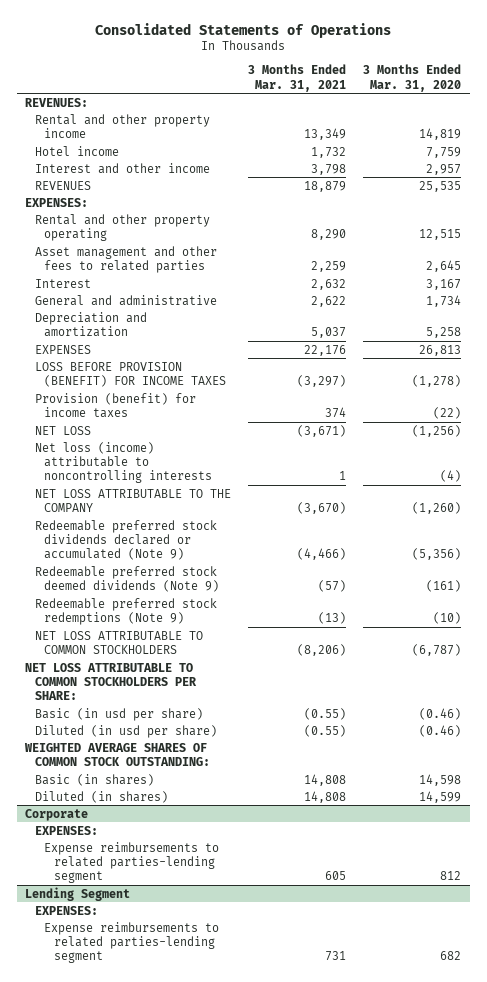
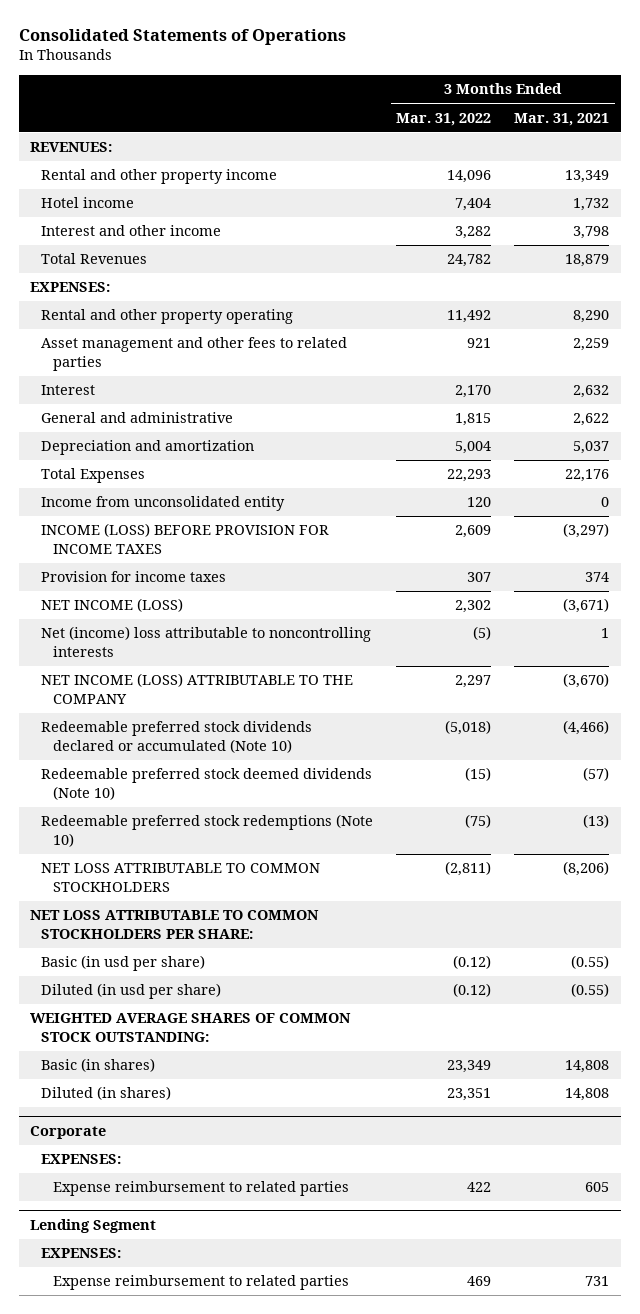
- | 3 Months Ended Mar. 31, 2021 | 3 Months Ended Mar. 31, 2020
+ | 3 Months Ended Mar. 31, 2022 | 3 Months Ended Mar. 31, 2021
- REVENUES | 18,879 | 25,535
+ Total Revenues | 24,782 | 18,879
- EXPENSES | 22,176 | 26,813
- LOSS BEFORE PROVISION (BENEFIT) FOR INCOME TAXES | (3,297) | (1,278)
- Provision (benefit) for income taxes | 374 | (22)
- NET LOSS | (3,671) | (1,256)
- Net loss (income) attributable to noncontrolling interests | 1 | (4)
- NET LOSS ATTRIBUTABLE TO THE COMPANY | (3,670) | (1,260)
- Redeemable preferred stock dividends declared or accumulated (Note 9) | (4,466) | (5,356)
- Redeemable preferred stock deemed dividends (Note 9) | (57) | (161)
- Redeemable preferred stock redemptions (Note 9) | (13) | (10)
+ Total Expenses | 22,293 | 22,176
+ Income from unconsolidated entity | 120 | 0
+ INCOME (LOSS) BEFORE PROVISION FOR INCOME TAXES | 2,609 | (3,297)
+ Provision for income taxes | 307 | 374
+ NET INCOME (LOSS) | 2,302 | (3,671)
+ Net (income) loss attributable to noncontrolling interests | (5) | 1
+ NET INCOME (LOSS) ATTRIBUTABLE TO THE COMPANY | 2,297 | (3,670)
+ Redeemable preferred stock dividends declared or accumulated (Note 10) | (5,018) | (4,466)
+ Redeemable preferred stock deemed dividends (Note 10) | (15) | (57)
+ Redeemable preferred stock redemptions (Note 10) | (75) | (13)
@ Corporate
- Expense reimbursements to related parties-lending segment | 605 | 812
+ Expense reimbursement to related parties | 422 | 605
@ Lending Segment
- Expense reimbursements to related parties-lending segment | 731 | 682
+ Expense reimbursement to related parties | 469 | 731

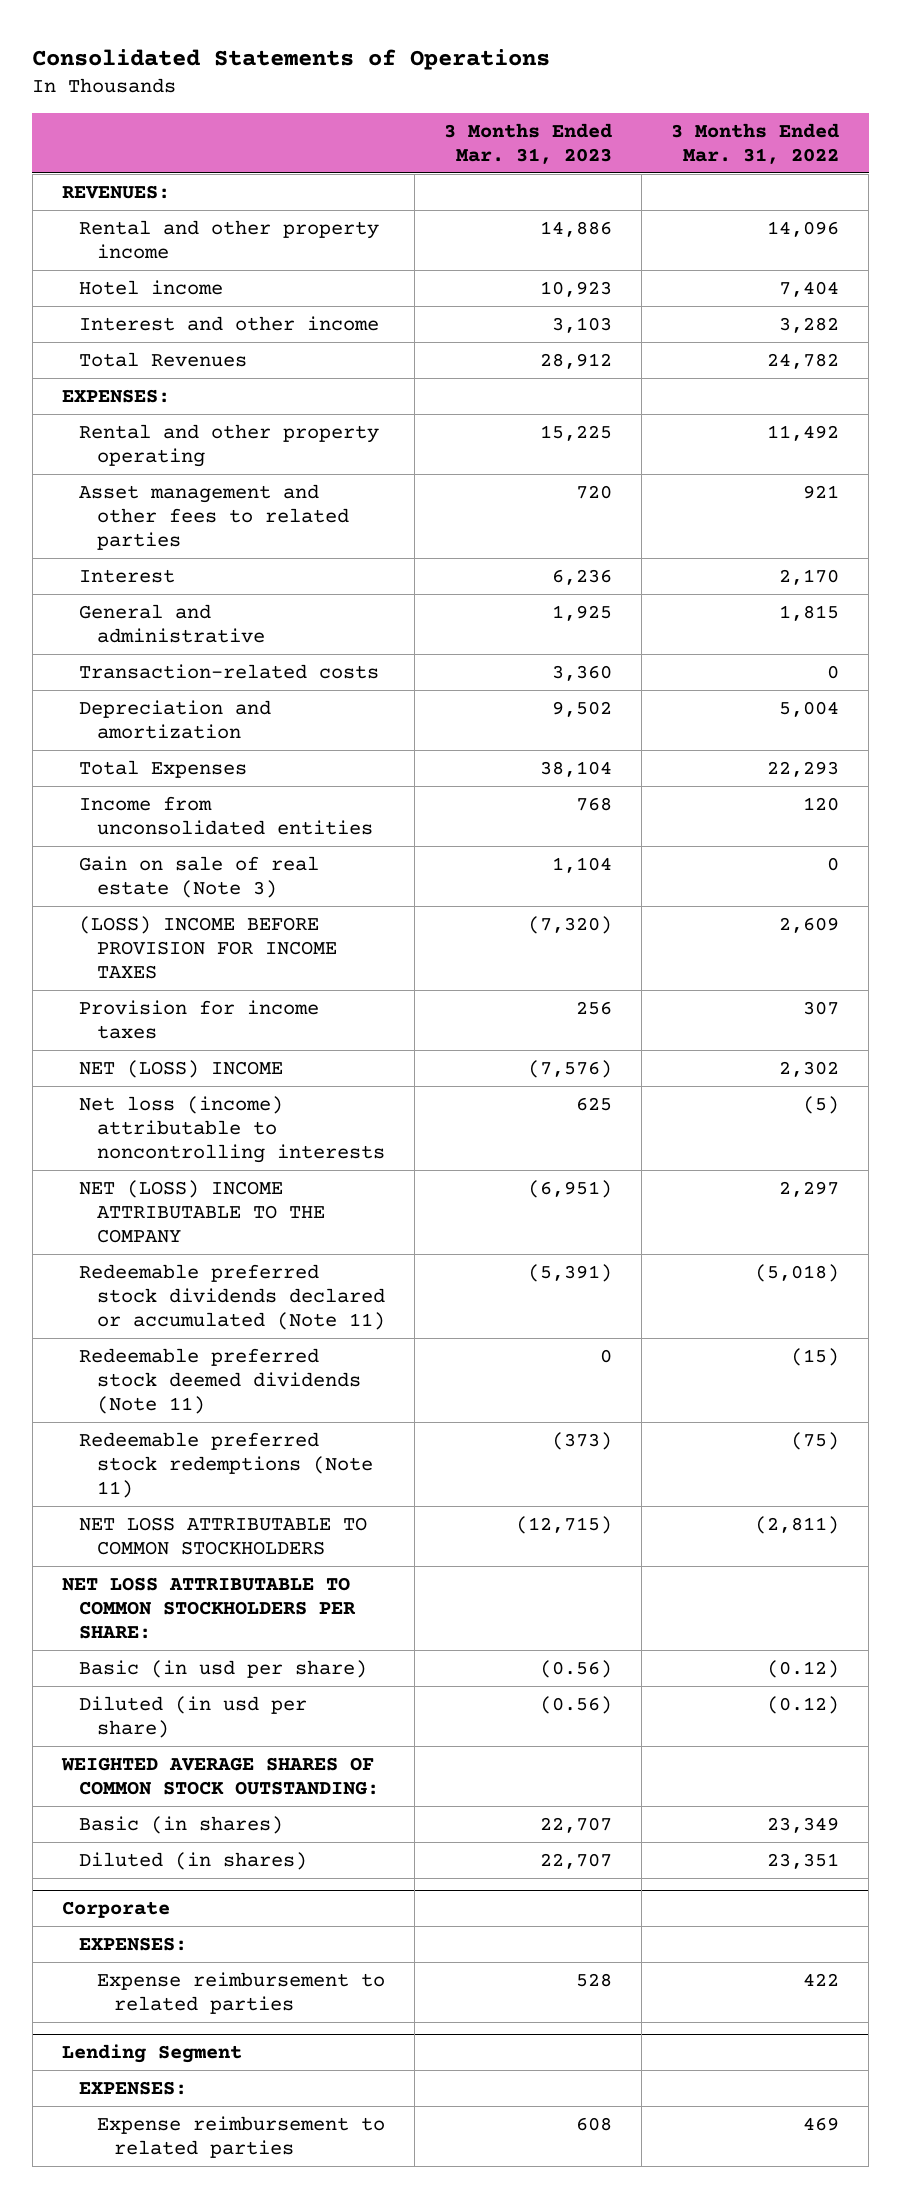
- | 3 Months Ended Mar. 31, 2022 | 3 Months Ended Mar. 31, 2021
+ | 3 Months Ended Mar. 31, 2023 | 3 Months Ended Mar. 31, 2022
+ Transaction-related costs | 3,360 | 0
- Income from unconsolidated entity | 120 | 0
- INCOME (LOSS) BEFORE PROVISION FOR INCOME TAXES | 2,609 | (3,297)
+ Income from unconsolidated entities | 768 | 120
+ Gain on sale of real estate (Note 3) | 1,104 | 0
+ (LOSS) INCOME BEFORE PROVISION FOR INCOME TAXES | (7,320) | 2,609
- NET INCOME (LOSS) | 2,302 | (3,671)
- Net (income) loss attributable to noncontrolling interests | (5) | 1
- NET INCOME (LOSS) ATTRIBUTABLE TO THE COMPANY | 2,297 | (3,670)
- Redeemable preferred stock dividends declared or accumulated (Note 10) | (5,018) | (4,466)
- Redeemable preferred stock deemed dividends (Note 10) | (15) | (57)
- Redeemable preferred stock redemptions (Note 10) | (75) | (13)
+ NET (LOSS) INCOME | (7,576) | 2,302
+ Net loss (income) attributable to noncontrolling interests | 625 | (5)
+ NET (LOSS) INCOME ATTRIBUTABLE TO THE COMPANY | (6,951) | 2,297
+ Redeemable preferred stock dividends declared or accumulated (Note 11) | (5,391) | (5,018)
+ Redeemable preferred stock deemed dividends (Note 11) | 0 | (15)
+ Redeemable preferred stock redemptions (Note 11) | (373) | (75)

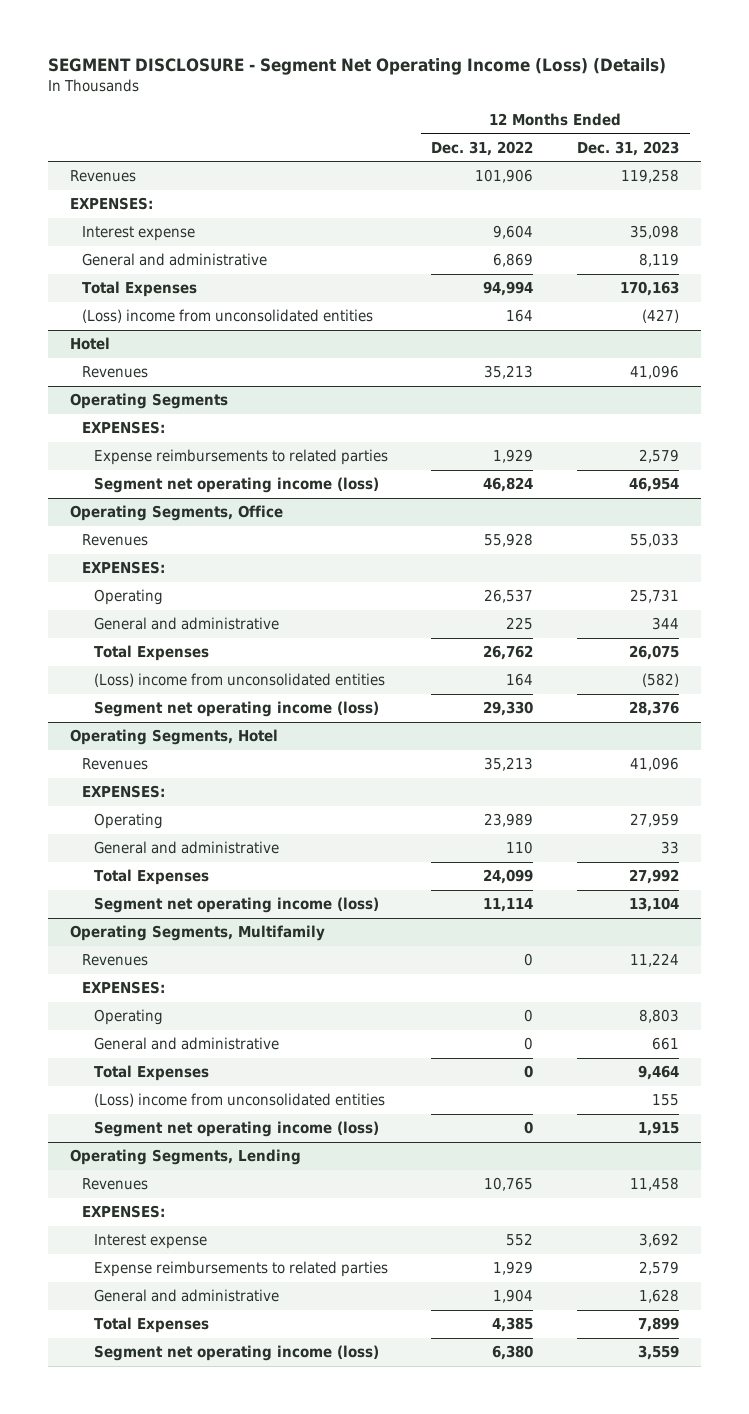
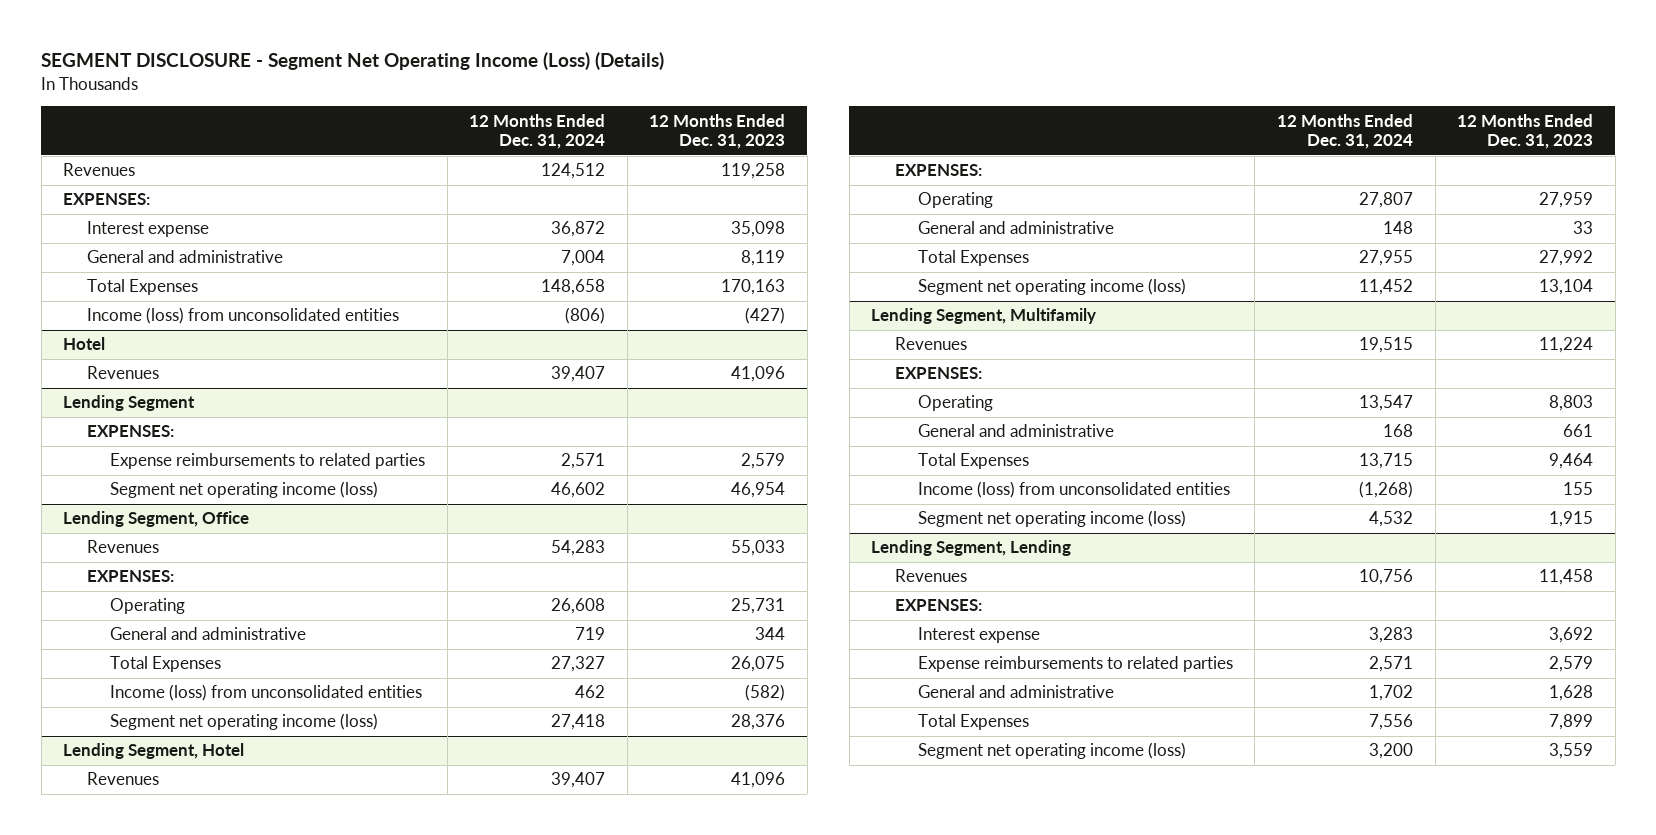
- | 12 Months Ended Dec. 31, 2022 | 12 Months Ended Dec. 31, 2023
+ | 12 Months Ended Dec. 31, 2024 | 12 Months Ended Dec. 31, 2023
- (Loss) income from unconsolidated entities | 164 | (427)
+ Income (loss) from unconsolidated entities | (806) | (427)
- Operating Segments
+ Lending Segment
- Operating Segments, Office
+ Lending Segment, Office
- (Loss) income from unconsolidated entities | 164 | (582)
+ Income (loss) from unconsolidated entities | 462 | (582)
- Operating Segments, Hotel
+ Lending Segment, Hotel
- Operating Segments, Multifamily
+ Lending Segment, Multifamily
- (Loss) income from unconsolidated entities | | 155
+ Income (loss) from unconsolidated entities | (1,268) | 155
- Operating Segments, Lending
+ Lending Segment, Lending

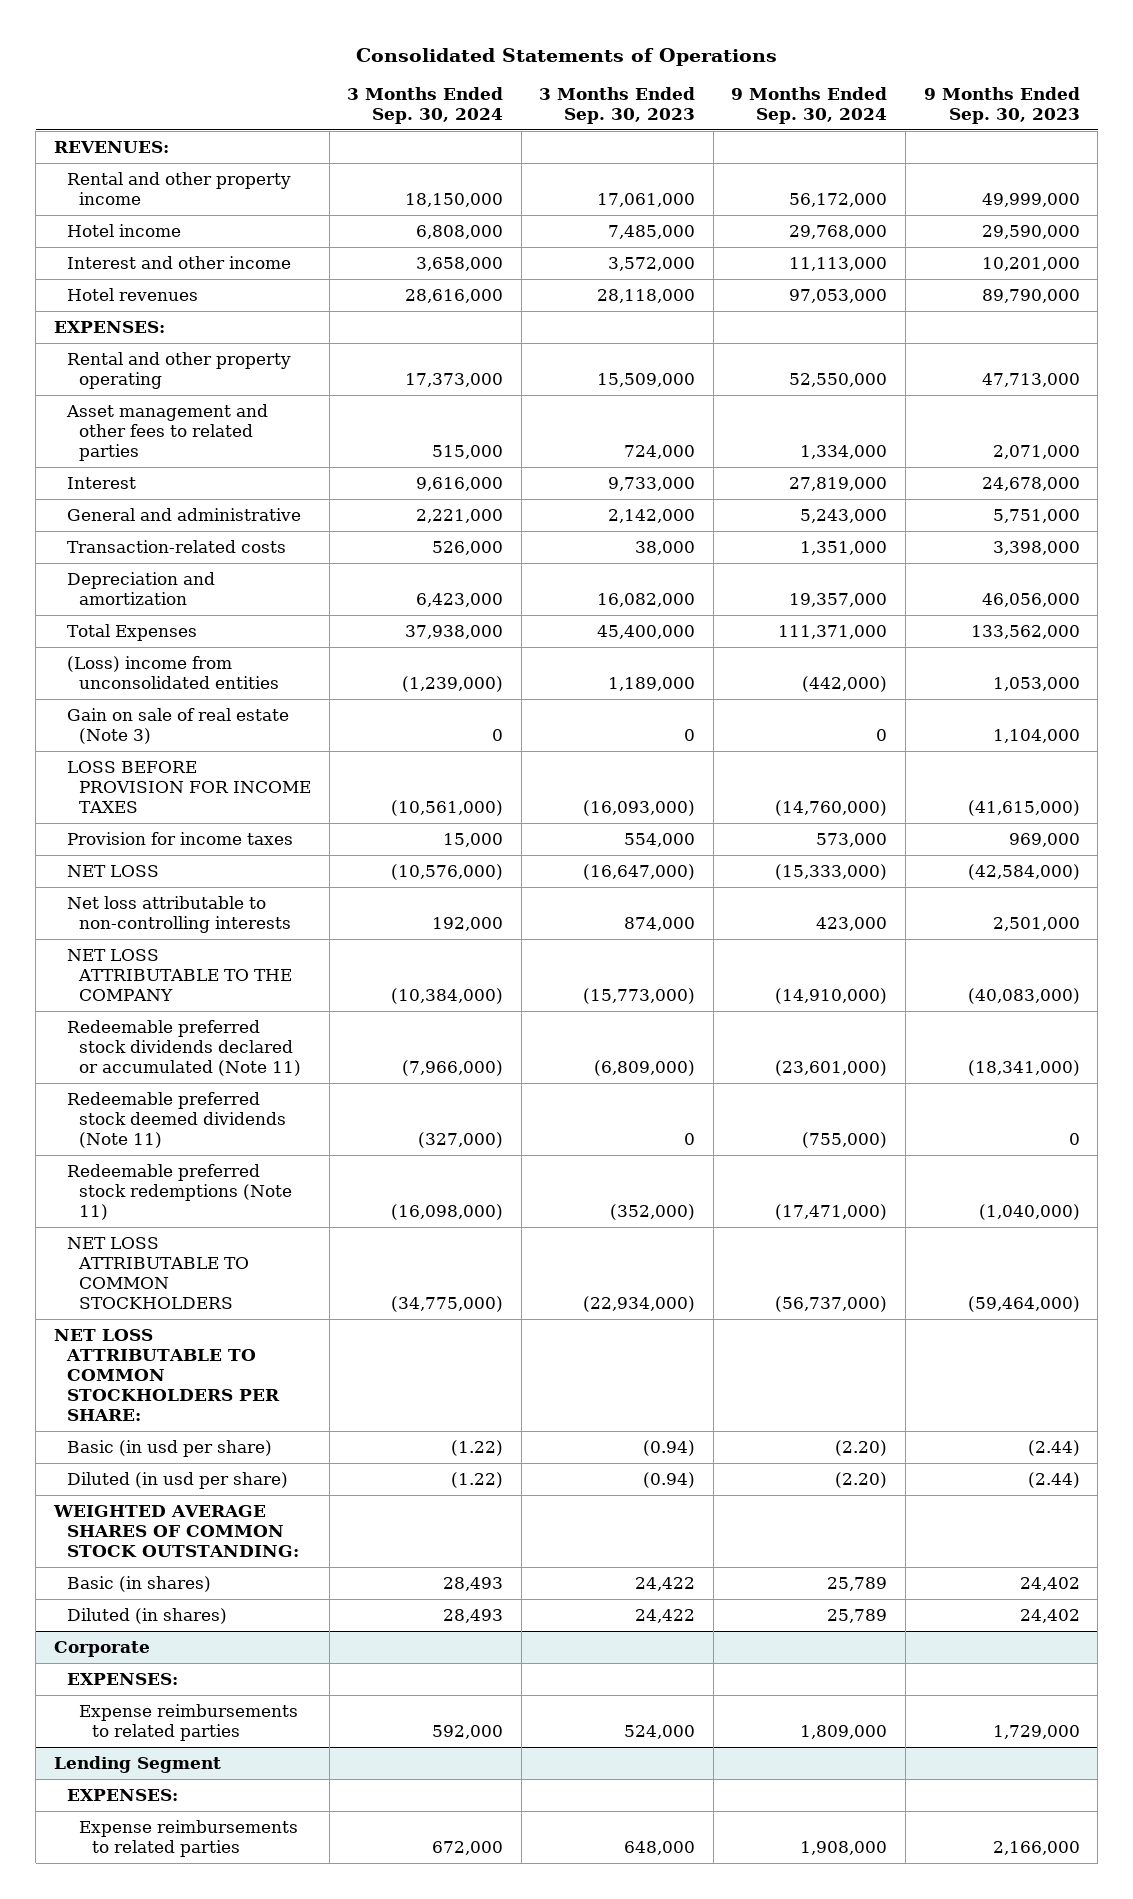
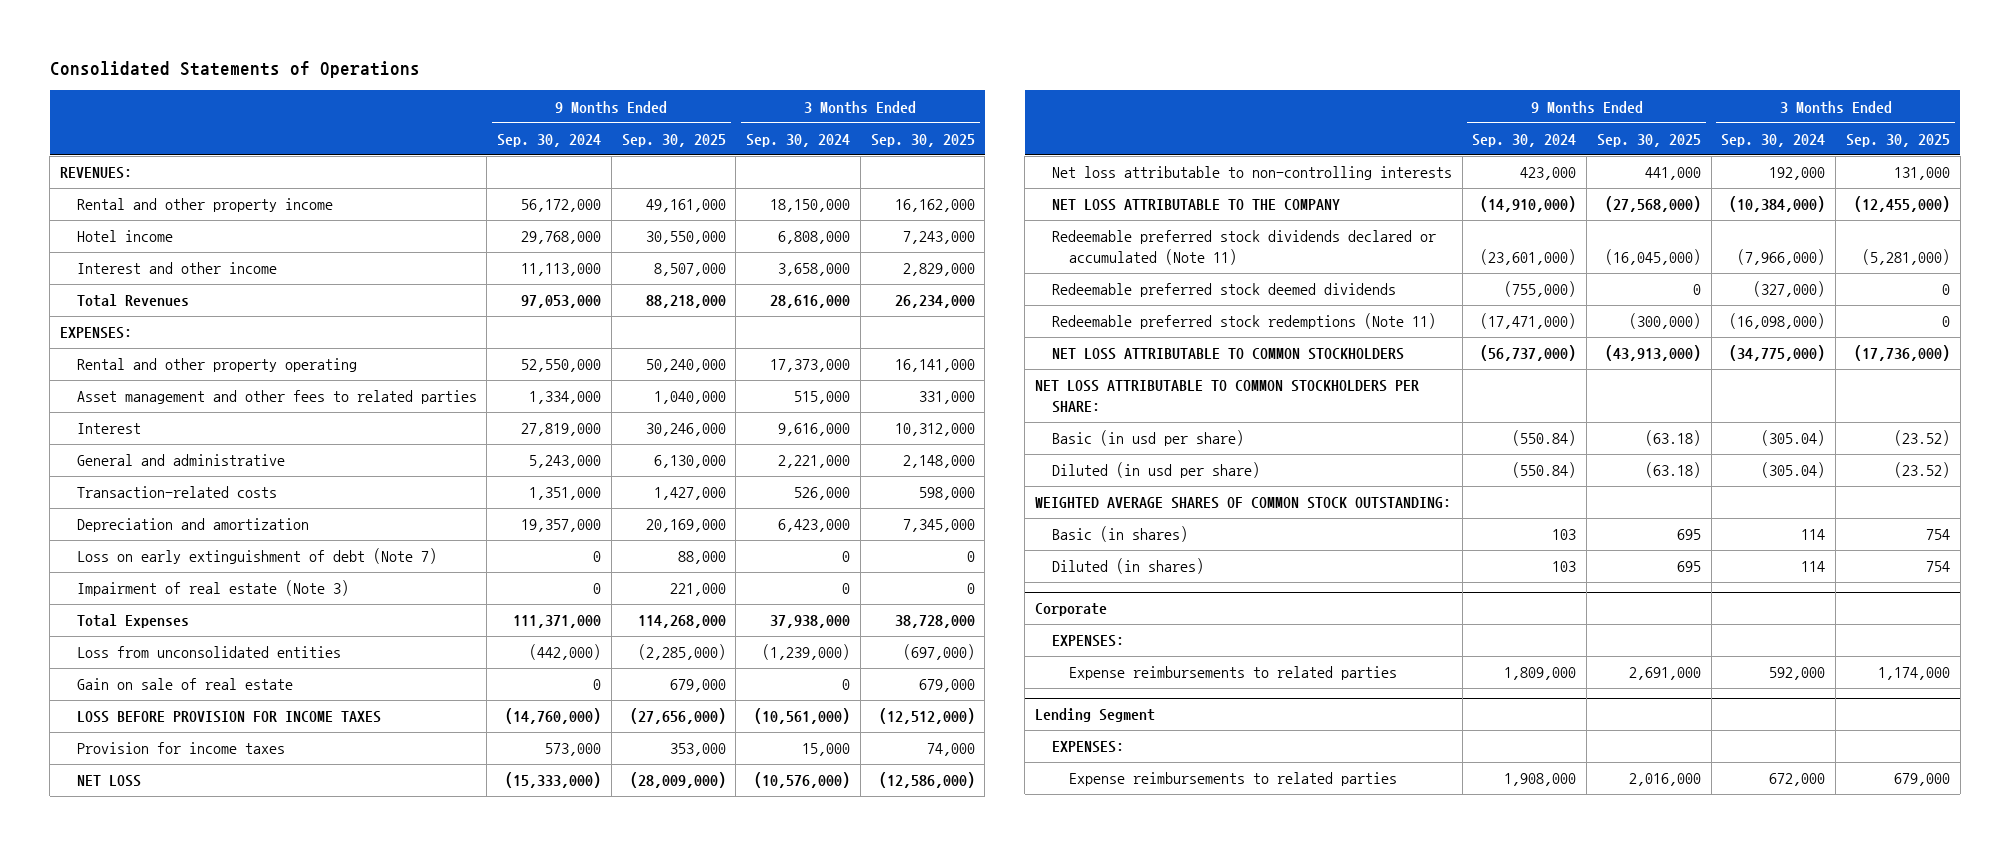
- | 3 Months Ended Sep. 30, 2024 | 3 Months Ended Sep. 30, 2023 | 9 Months Ended Sep. 30, 2024 | 9 Months Ended Sep. 30, 2023
+ | 9 Months Ended Sep. 30, 2024 | 9 Months Ended Sep. 30, 2025 | 3 Months Ended Sep. 30, 2024 | 3 Months Ended Sep. 30, 2025
- Hotel revenues | 28,616,000 | 28,118,000 | 97,053,000 | 89,790,000
+ Total Revenues | 97,053,000 | 88,218,000 | 28,616,000 | 26,234,000
+ Loss on early extinguishment of debt (Note 7) | 0 | 88,000 | 0 | 0
+ Impairment of real estate (Note 3) | 0 | 221,000 | 0 | 0
- (Loss) income from unconsolidated entities | (1,239,000) | 1,189,000 | (442,000) | 1,053,000
- Gain on sale of real estate (Note 3) | 0 | 0 | 0 | 1,104,000
+ Loss from unconsolidated entities | (442,000) | (2,285,000) | (1,239,000) | (697,000)
+ Gain on sale of real estate | 0 | 679,000 | 0 | 679,000
- Redeemable preferred stock deemed dividends (Note 11) | (327,000) | 0 | (755,000) | 0
+ Redeemable preferred stock deemed dividends | (755,000) | 0 | (327,000) | 0
- Basic (in usd per share) | (1.22) | (0.94) | (2.20) | (2.44)
- Diluted (in usd per share) | (1.22) | (0.94) | (2.20) | (2.44)
+ Basic (in usd per share) | (550.84) | (63.18) | (305.04) | (23.52)
+ Diluted (in usd per share) | (550.84) | (63.18) | (305.04) | (23.52)
- Basic (in shares) | 28,493 | 24,422 | 25,789 | 24,402
- Diluted (in shares) | 28,493 | 24,422 | 25,789 | 24,402
+ Basic (in shares) | 103 | 695 | 114 | 754
+ Diluted (in shares) | 103 | 695 | 114 | 754

